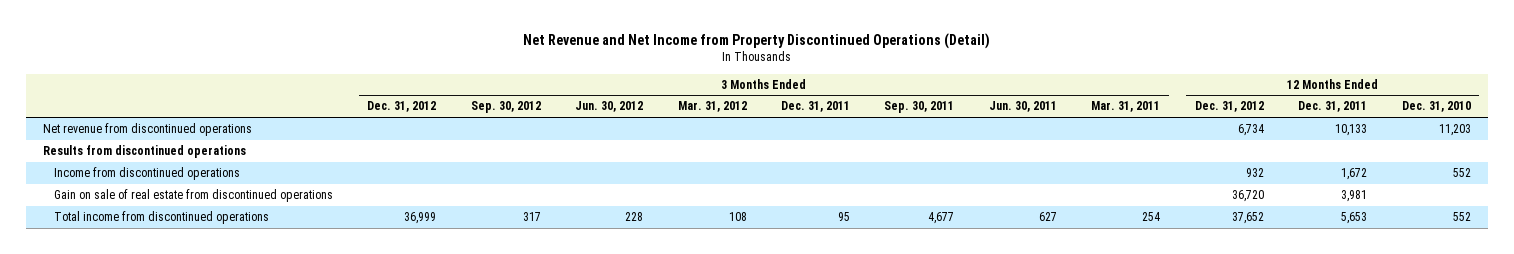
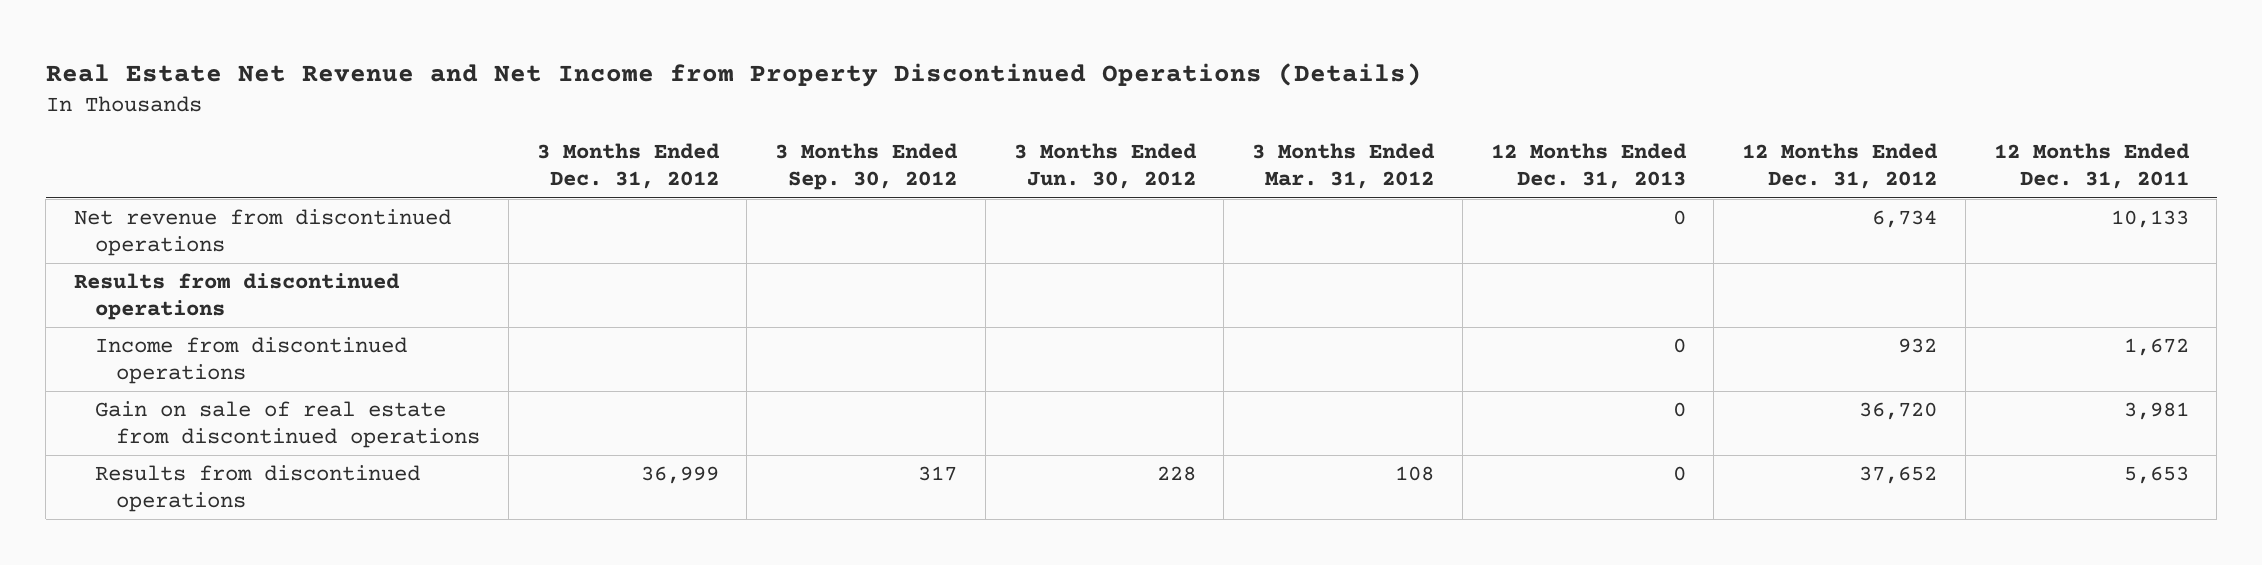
- Net Revenue and Net Income from Property Discontinued Operations (Detail)
+ Real Estate Net Revenue and Net Income from Property Discontinued Operations (Details)
- | 3 Months Ended Dec. 31, 2012 | 3 Months Ended Sep. 30, 2012 | 3 Months Ended Jun. 30, 2012 | 3 Months Ended Mar. 31, 2012 | 3 Months Ended Dec. 31, 2011 | 3 Months Ended Sep. 30, 2011 | 3 Months Ended Jun. 30, 2011 | 3 Months Ended Mar. 31, 2011 | 12 Months Ended Dec. 31, 2012 | 12 Months Ended Dec. 31, 2011 | 12 Months Ended Dec. 31, 2010
+ | 3 Months Ended Dec. 31, 2012 | 3 Months Ended Sep. 30, 2012 | 3 Months Ended Jun. 30, 2012 | 3 Months Ended Mar. 31, 2012 | 12 Months Ended Dec. 31, 2013 | 12 Months Ended Dec. 31, 2012 | 12 Months Ended Dec. 31, 2011
- Total income from discontinued operations | 36,999 | 317 | 228 | 108 | 95 | 4,677 | 627 | 254 | 37,652 | 5,653 | 552
+ Results from discontinued operations | 36,999 | 317 | 228 | 108 | 0 | 37,652 | 5,653

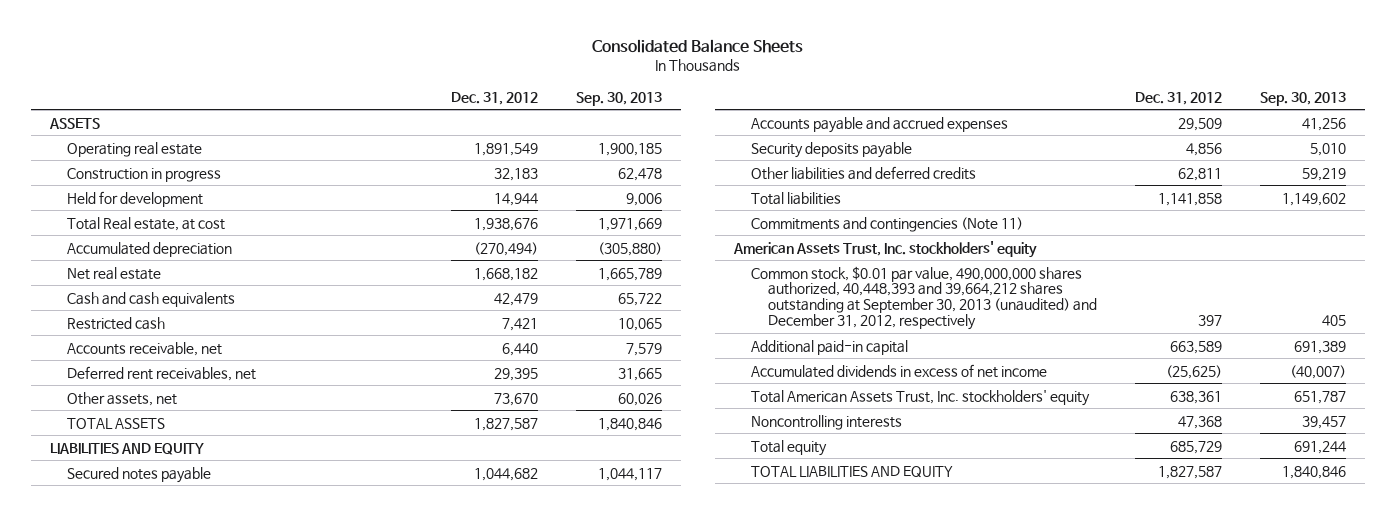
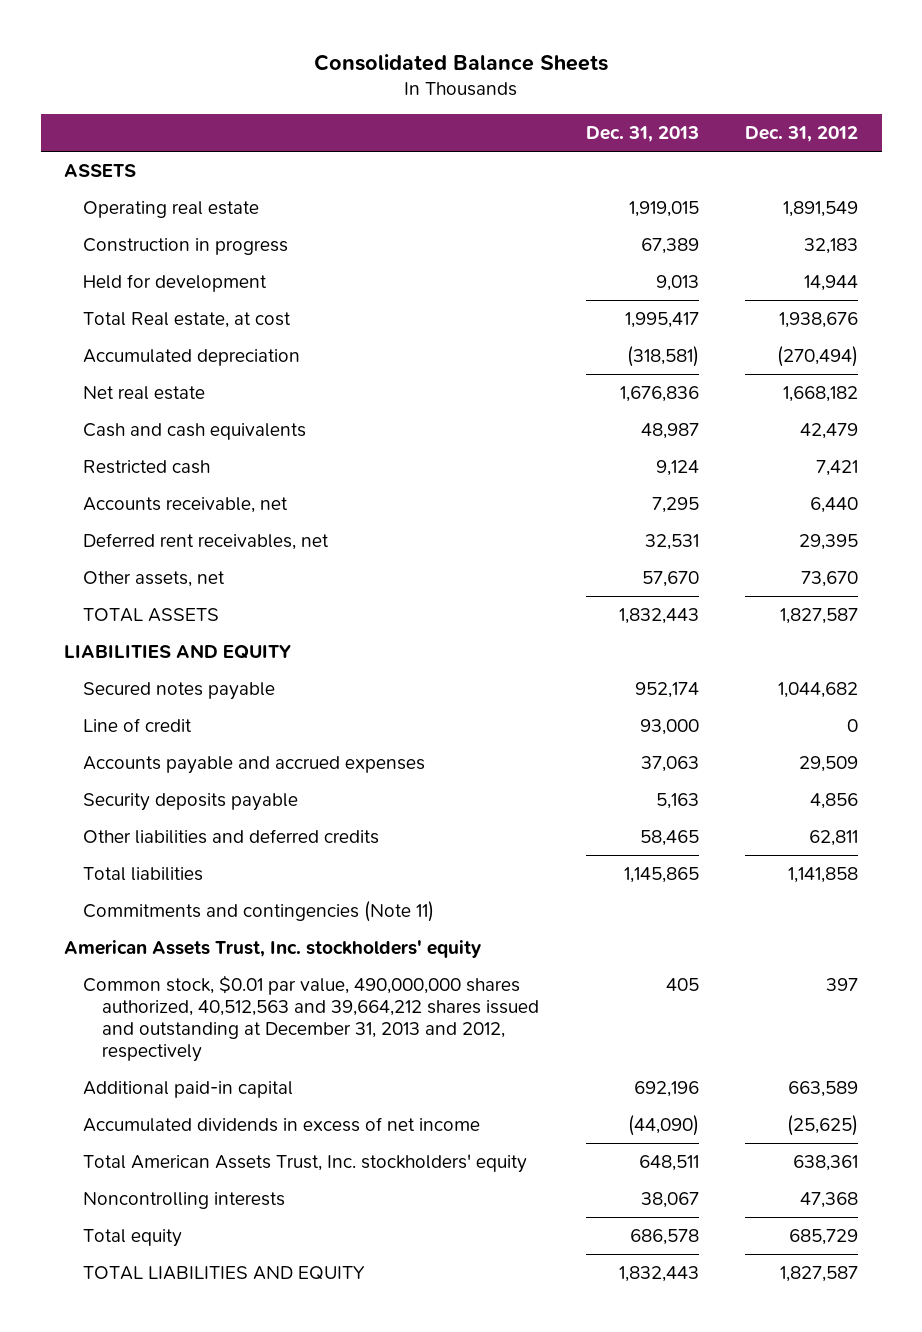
- | Dec. 31, 2012 | Sep. 30, 2013
+ | Dec. 31, 2013 | Dec. 31, 2012
+ Line of credit | 93,000 | 0
- Common stock, $0.01 par value, 490,000,000 shares authorized, 40,448,393 and 39,664,212 shares outstanding at September 30, 2013 (unaudited) and December 31, 2012, respectively | 397 | 405
+ Common stock, $0.01 par value, 490,000,000 shares authorized, 40,512,563 and 39,664,212 shares issued and outstanding at December 31, 2013 and 2012, respectively | 405 | 397

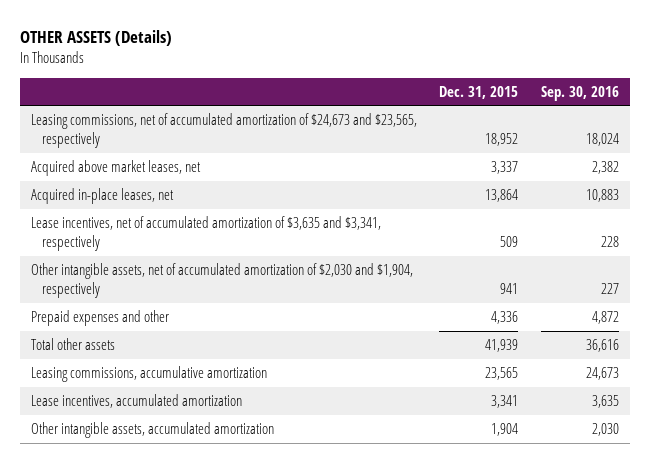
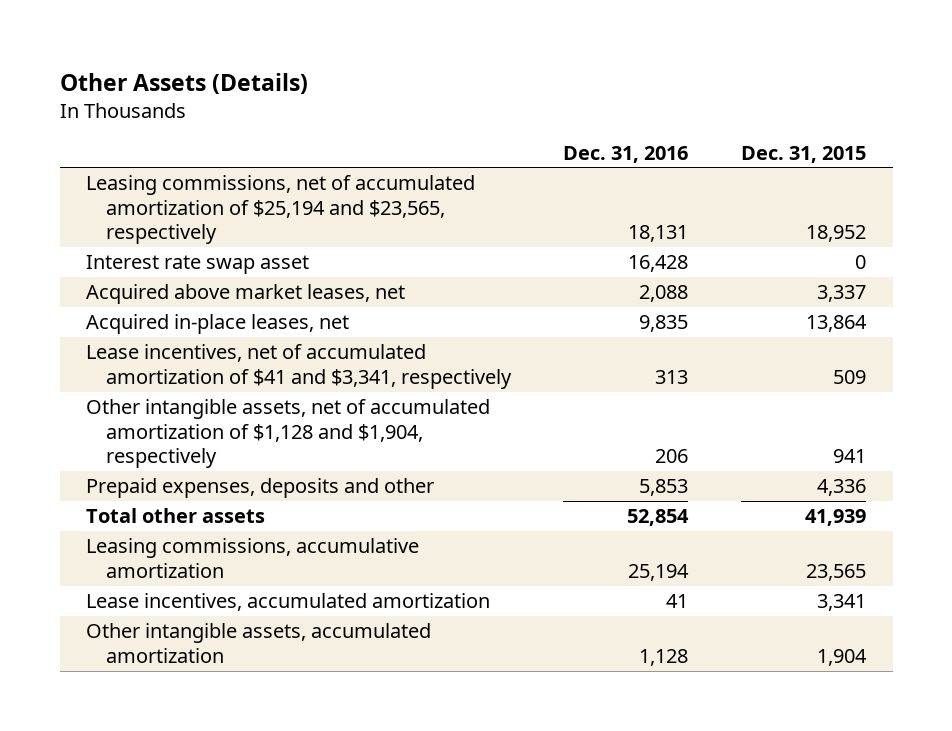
- OTHER ASSETS (Details)
+ Other Assets (Details)
- | Dec. 31, 2015 | Sep. 30, 2016
+ | Dec. 31, 2016 | Dec. 31, 2015
- Leasing commissions, net of accumulated amortization of $24,673 and $23,565, respectively | 18,952 | 18,024
+ Leasing commissions, net of accumulated amortization of $25,194 and $23,565, respectively | 18,131 | 18,952
+ Interest rate swap asset | 16,428 | 0
- Lease incentives, net of accumulated amortization of $3,635 and $3,341, respectively | 509 | 228
- Other intangible assets, net of accumulated amortization of $2,030 and $1,904, respectively | 941 | 227
- Prepaid expenses and other | 4,336 | 4,872
+ Lease incentives, net of accumulated amortization of $41 and $3,341, respectively | 313 | 509
+ Other intangible assets, net of accumulated amortization of $1,128 and $1,904, respectively | 206 | 941
+ Prepaid expenses, deposits and other | 5,853 | 4,336

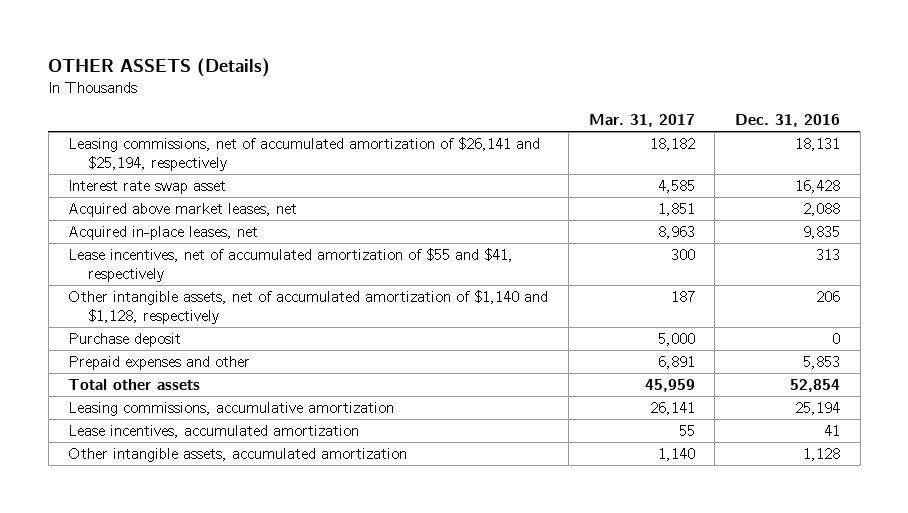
- Other Assets (Details)
+ OTHER ASSETS (Details)
- | Dec. 31, 2016 | Dec. 31, 2015
+ | Mar. 31, 2017 | Dec. 31, 2016
- Leasing commissions, net of accumulated amortization of $25,194 and $23,565, respectively | 18,131 | 18,952
+ Leasing commissions, net of accumulated amortization of $26,141 and $25,194, respectively | 18,182 | 18,131
- Lease incentives, net of accumulated amortization of $41 and $3,341, respectively | 313 | 509
- Other intangible assets, net of accumulated amortization of $1,128 and $1,904, respectively | 206 | 941
- Prepaid expenses, deposits and other | 5,853 | 4,336
+ Lease incentives, net of accumulated amortization of $55 and $41, respectively | 300 | 313
+ Other intangible assets, net of accumulated amortization of $1,140 and $1,128, respectively | 187 | 206
+ Purchase deposit | 5,000 | 0
+ Prepaid expenses and other | 6,891 | 5,853

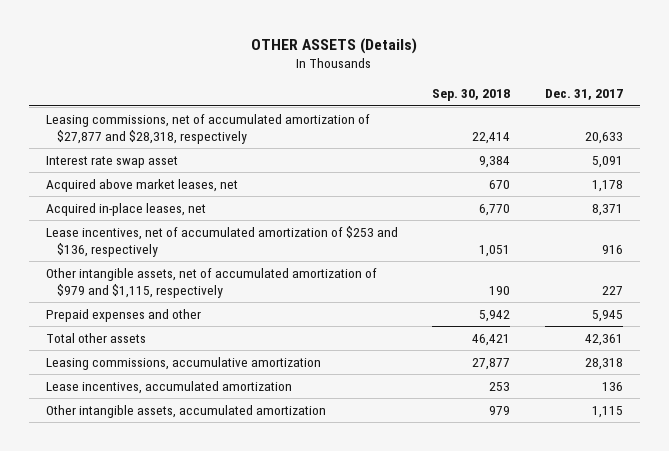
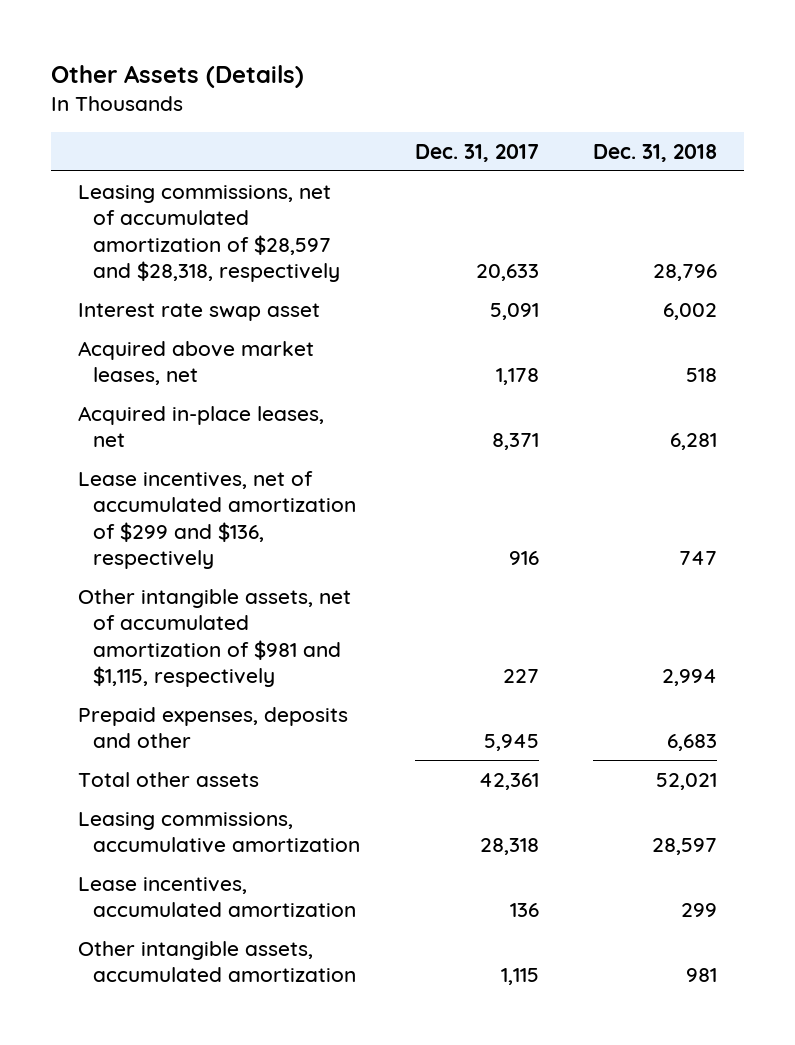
- OTHER ASSETS (Details)
+ Other Assets (Details)
- | Sep. 30, 2018 | Dec. 31, 2017
+ | Dec. 31, 2017 | Dec. 31, 2018
- Leasing commissions, net of accumulated amortization of $27,877 and $28,318, respectively | 22,414 | 20,633
+ Leasing commissions, net of accumulated amortization of $28,597 and $28,318, respectively | 20,633 | 28,796
- Lease incentives, net of accumulated amortization of $253 and $136, respectively | 1,051 | 916
- Other intangible assets, net of accumulated amortization of $979 and $1,115, respectively | 190 | 227
- Prepaid expenses and other | 5,942 | 5,945
+ Lease incentives, net of accumulated amortization of $299 and $136, respectively | 916 | 747
+ Other intangible assets, net of accumulated amortization of $981 and $1,115, respectively | 227 | 2,994
+ Prepaid expenses, deposits and other | 5,945 | 6,683

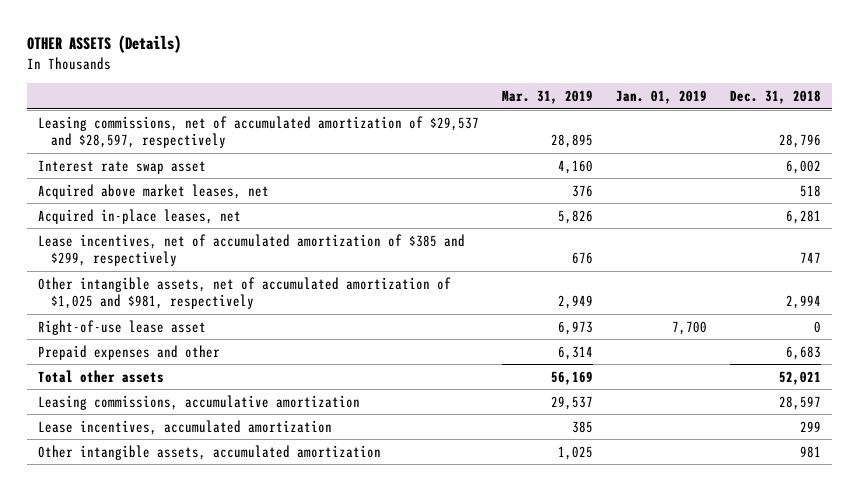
- Other Assets (Details)
+ OTHER ASSETS (Details)
- | Dec. 31, 2017 | Dec. 31, 2018
+ | Mar. 31, 2019 | Jan. 01, 2019 | Dec. 31, 2018
- Leasing commissions, net of accumulated amortization of $28,597 and $28,318, respectively | 20,633 | 28,796
+ Leasing commissions, net of accumulated amortization of $29,537 and $28,597, respectively | 28,895 | | 28,796
- Lease incentives, net of accumulated amortization of $299 and $136, respectively | 916 | 747
- Other intangible assets, net of accumulated amortization of $981 and $1,115, respectively | 227 | 2,994
- Prepaid expenses, deposits and other | 5,945 | 6,683
+ Lease incentives, net of accumulated amortization of $385 and $299, respectively | 676 | | 747
+ Other intangible assets, net of accumulated amortization of $1,025 and $981, respectively | 2,949 | | 2,994
+ Right-of-use lease asset | 6,973 | 7,700 | 0
+ Prepaid expenses and other | 6,314 | | 6,683

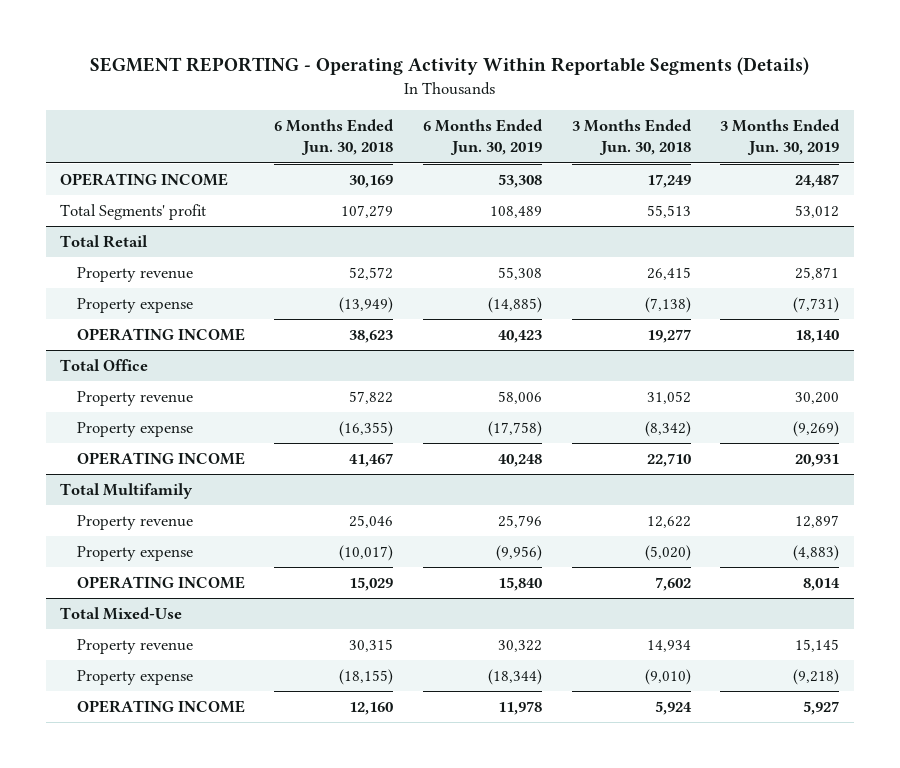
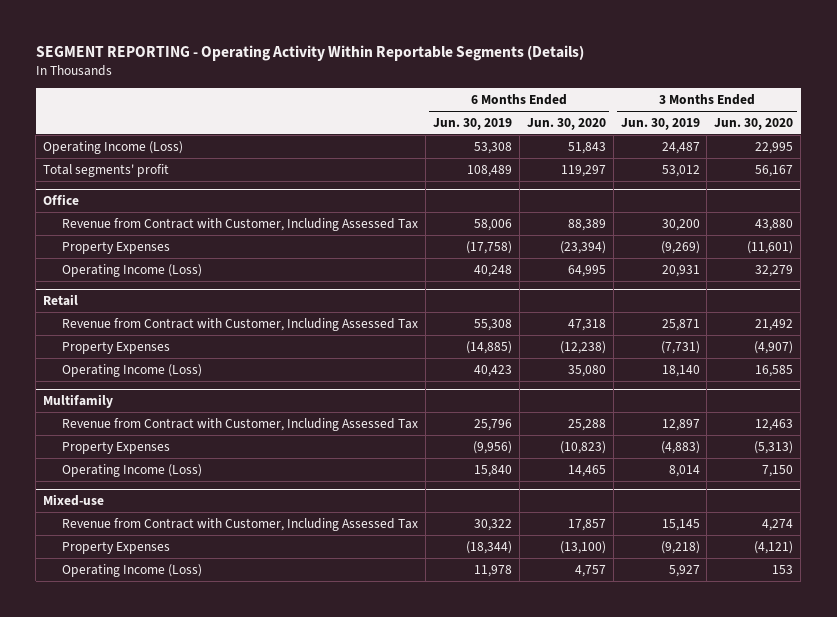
- | 6 Months Ended Jun. 30, 2018 | 6 Months Ended Jun. 30, 2019 | 3 Months Ended Jun. 30, 2018 | 3 Months Ended Jun. 30, 2019
+ | 6 Months Ended Jun. 30, 2019 | 6 Months Ended Jun. 30, 2020 | 3 Months Ended Jun. 30, 2019 | 3 Months Ended Jun. 30, 2020
- OPERATING INCOME | 30,169 | 53,308 | 17,249 | 24,487
- Total Segments' profit | 107,279 | 108,489 | 55,513 | 53,012
- Total Retail
- Property revenue | 52,572 | 55,308 | 26,415 | 25,871
- Property expense | (13,949) | (14,885) | (7,138) | (7,731)
- OPERATING INCOME | 38,623 | 40,423 | 19,277 | 18,140
- Total Office
- Property revenue | 57,822 | 58,006 | 31,052 | 30,200
- Property expense | (16,355) | (17,758) | (8,342) | (9,269)
- OPERATING INCOME | 41,467 | 40,248 | 22,710 | 20,931
- Total Multifamily
- Property revenue | 25,046 | 25,796 | 12,622 | 12,897
- Property expense | (10,017) | (9,956) | (5,020) | (4,883)
- OPERATING INCOME | 15,029 | 15,840 | 7,602 | 8,014
- Total Mixed-Use
- Property revenue | 30,315 | 30,322 | 14,934 | 15,145
- Property expense | (18,155) | (18,344) | (9,010) | (9,218)
- OPERATING INCOME | 12,160 | 11,978 | 5,924 | 5,927
+ Operating Income (Loss) | 53,308 | 51,843 | 24,487 | 22,995
+ Total segments' profit | 108,489 | 119,297 | 53,012 | 56,167
+ Office
+ Revenue from Contract with Customer, Including Assessed Tax | 58,006 | 88,389 | 30,200 | 43,880
+ Property Expenses | (17,758) | (23,394) | (9,269) | (11,601)
+ Operating Income (Loss) | 40,248 | 64,995 | 20,931 | 32,279
+ Retail
+ Revenue from Contract with Customer, Including Assessed Tax | 55,308 | 47,318 | 25,871 | 21,492
+ Property Expenses | (14,885) | (12,238) | (7,731) | (4,907)
+ Operating Income (Loss) | 40,423 | 35,080 | 18,140 | 16,585
+ Multifamily
+ Revenue from Contract with Customer, Including Assessed Tax | 25,796 | 25,288 | 12,897 | 12,463
+ Property Expenses | (9,956) | (10,823) | (4,883) | (5,313)
+ Operating Income (Loss) | 15,840 | 14,465 | 8,014 | 7,150
+ Mixed-use
+ Revenue from Contract with Customer, Including Assessed Tax | 30,322 | 17,857 | 15,145 | 4,274
+ Property Expenses | (18,344) | (13,100) | (9,218) | (4,121)
+ Operating Income (Loss) | 11,978 | 4,757 | 5,927 | 153

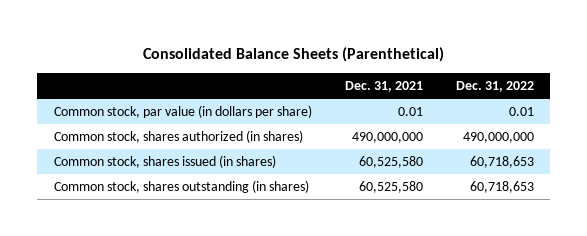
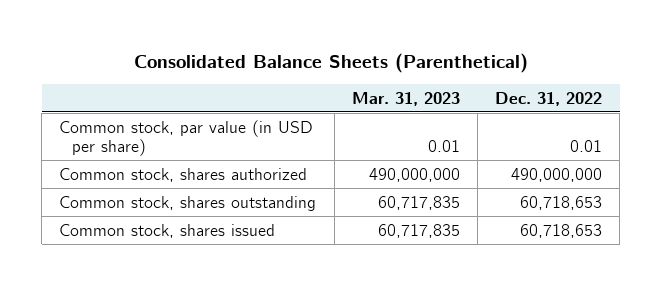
- | Dec. 31, 2021 | Dec. 31, 2022
+ | Mar. 31, 2023 | Dec. 31, 2022
- Common stock, par value (in dollars per share) | 0.01 | 0.01
- Common stock, shares authorized (in shares) | 490,000,000 | 490,000,000
- Common stock, shares issued (in shares) | 60,525,580 | 60,718,653
- Common stock, shares outstanding (in shares) | 60,525,580 | 60,718,653
+ Common stock, par value (in USD per share) | 0.01 | 0.01
+ Common stock, shares authorized | 490,000,000 | 490,000,000
+ Common stock, shares outstanding | 60,717,835 | 60,718,653
+ Common stock, shares issued | 60,717,835 | 60,718,653

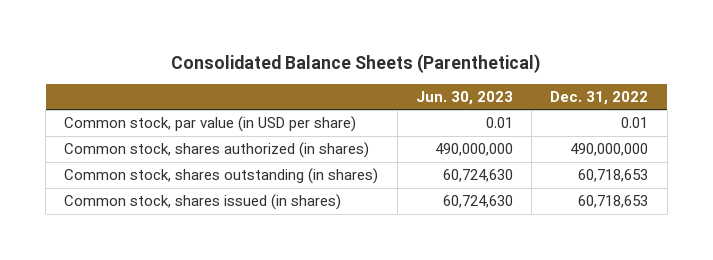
- | Mar. 31, 2023 | Dec. 31, 2022
+ | Jun. 30, 2023 | Dec. 31, 2022
- Common stock, shares authorized | 490,000,000 | 490,000,000
- Common stock, shares outstanding | 60,717,835 | 60,718,653
- Common stock, shares issued | 60,717,835 | 60,718,653
+ Common stock, shares authorized (in shares) | 490,000,000 | 490,000,000
+ Common stock, shares outstanding (in shares) | 60,724,630 | 60,718,653
+ Common stock, shares issued (in shares) | 60,724,630 | 60,718,653

